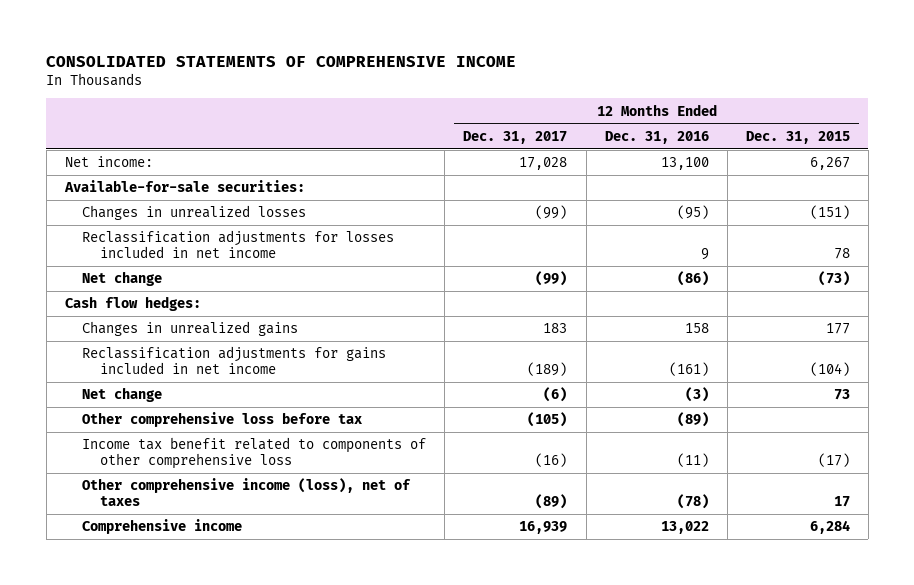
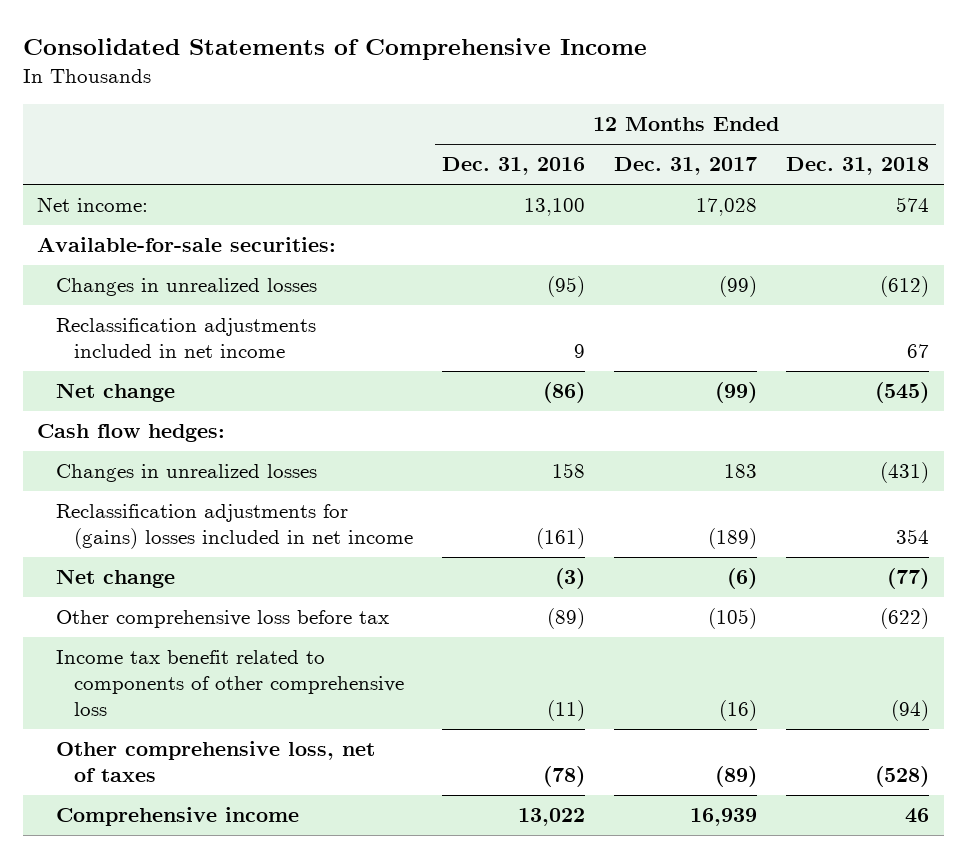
- CONSOLIDATED STATEMENTS OF COMPREHENSIVE INCOME
+ Consolidated Statements of Comprehensive Income
- | 12 Months Ended Dec. 31, 2017 | 12 Months Ended Dec. 31, 2016 | 12 Months Ended Dec. 31, 2015
+ | 12 Months Ended Dec. 31, 2016 | 12 Months Ended Dec. 31, 2017 | 12 Months Ended Dec. 31, 2018
- Reclassification adjustments for losses included in net income | | 9 | 78
+ Reclassification adjustments included in net income | 9 | | 67
- Changes in unrealized gains | 183 | 158 | 177
- Reclassification adjustments for gains included in net income | (189) | (161) | (104)
+ Changes in unrealized losses | 158 | 183 | (431)
+ Reclassification adjustments for (gains) losses included in net income | (161) | (189) | 354
- Other comprehensive income (loss), net of taxes | (89) | (78) | 17
+ Other comprehensive loss, net of taxes | (78) | (89) | (528)

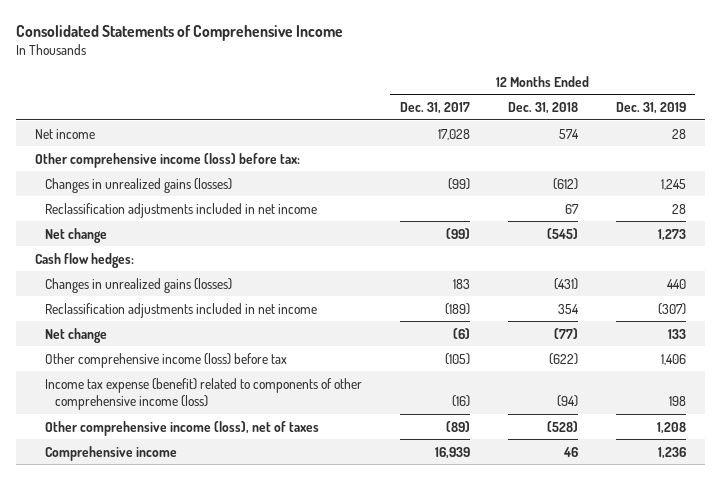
- | 12 Months Ended Dec. 31, 2016 | 12 Months Ended Dec. 31, 2017 | 12 Months Ended Dec. 31, 2018
+ | 12 Months Ended Dec. 31, 2017 | 12 Months Ended Dec. 31, 2018 | 12 Months Ended Dec. 31, 2019
- Net income: | 13,100 | 17,028 | 574
- Available-for-sale securities:
- Changes in unrealized losses | (95) | (99) | (612)
+ Net income | 17,028 | 574 | 28
+ Other comprehensive income (loss) before tax:
+ Changes in unrealized gains (losses) | (99) | (612) | 1,245
- Changes in unrealized losses | 158 | 183 | (431)
- Reclassification adjustments for (gains) losses included in net income | (161) | (189) | 354
+ Changes in unrealized gains (losses) | 183 | (431) | 440
+ Reclassification adjustments included in net income | (189) | 354 | (307)
- Other comprehensive loss before tax | (89) | (105) | (622)
- Income tax benefit related to components of other comprehensive loss | (11) | (16) | (94)
- Other comprehensive loss, net of taxes | (78) | (89) | (528)
+ Other comprehensive income (loss) before tax | (105) | (622) | 1,406
+ Income tax expense (benefit) related to components of other comprehensive income (loss) | (16) | (94) | 198
+ Other comprehensive income (loss), net of taxes | (89) | (528) | 1,208

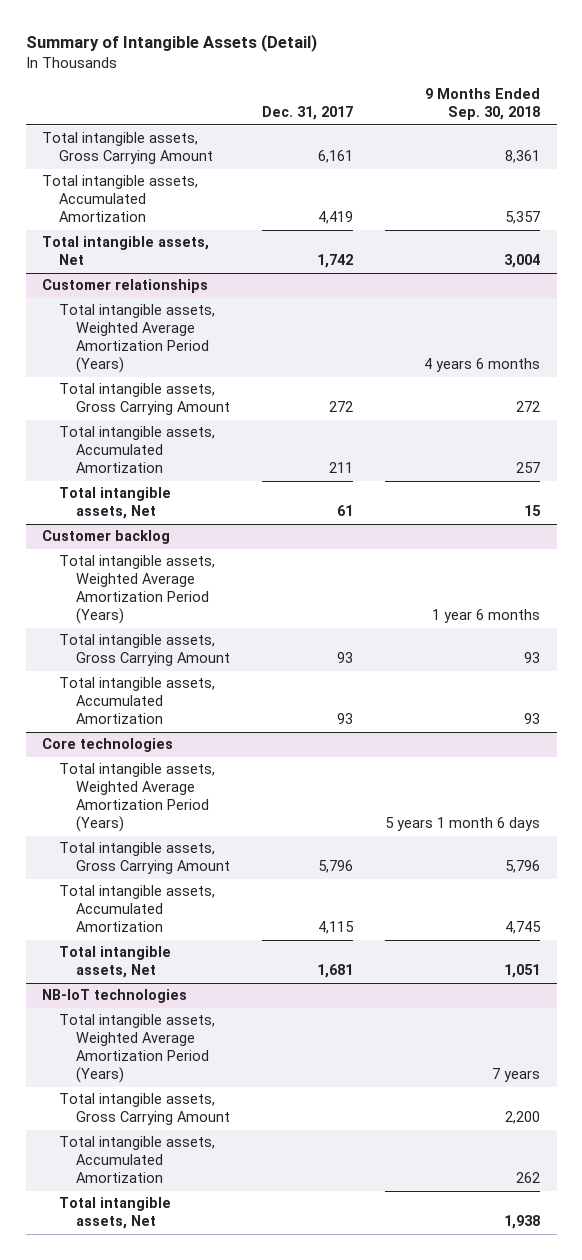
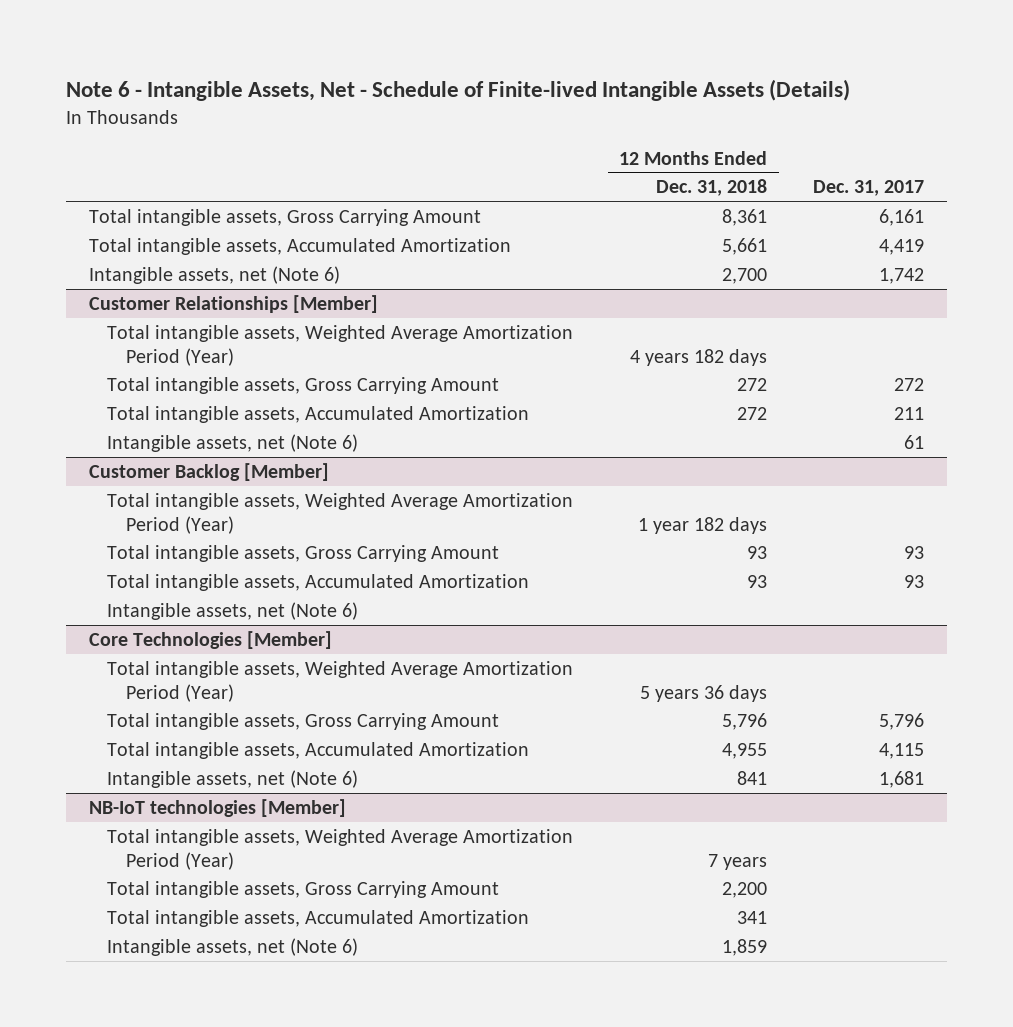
- Summary of Intangible Assets (Detail)
+ Note 6 - Intangible Assets, Net - Schedule of Finite-lived Intangible Assets (Details)
- | Dec. 31, 2017 | 9 Months Ended Sep. 30, 2018
+ | 12 Months Ended Dec. 31, 2018 | Dec. 31, 2017
- Total intangible assets, Net | 1,742 | 3,004
- Customer relationships
- Total intangible assets, Weighted Average Amortization Period (Years) | | 4 years 6 months
+ Intangible assets, net (Note 6) | 2,700 | 1,742
+ Customer Relationships [Member]
+ Total intangible assets, Weighted Average Amortization Period (Year) | 4 years 182 days |
- Total intangible assets, Net | 61 | 15
- Customer backlog
- Total intangible assets, Weighted Average Amortization Period (Years) | | 1 year 6 months
+ Intangible assets, net (Note 6) | | 61
+ Customer Backlog [Member]
+ Total intangible assets, Weighted Average Amortization Period (Year) | 1 year 182 days |
- Core technologies
- Total intangible assets, Weighted Average Amortization Period (Years) | | 5 years 1 month 6 days
+ Intangible assets, net (Note 6)
+ Core Technologies [Member]
+ Total intangible assets, Weighted Average Amortization Period (Year) | 5 years 36 days |
- Total intangible assets, Net | 1,681 | 1,051
- NB-IoT technologies
- Total intangible assets, Weighted Average Amortization Period (Years) | | 7 years
+ Intangible assets, net (Note 6) | 841 | 1,681
+ NB-IoT technologies [Member]
+ Total intangible assets, Weighted Average Amortization Period (Year) | 7 years |
- Total intangible assets, Net | | 1,938
+ Intangible assets, net (Note 6) | 1,859 |

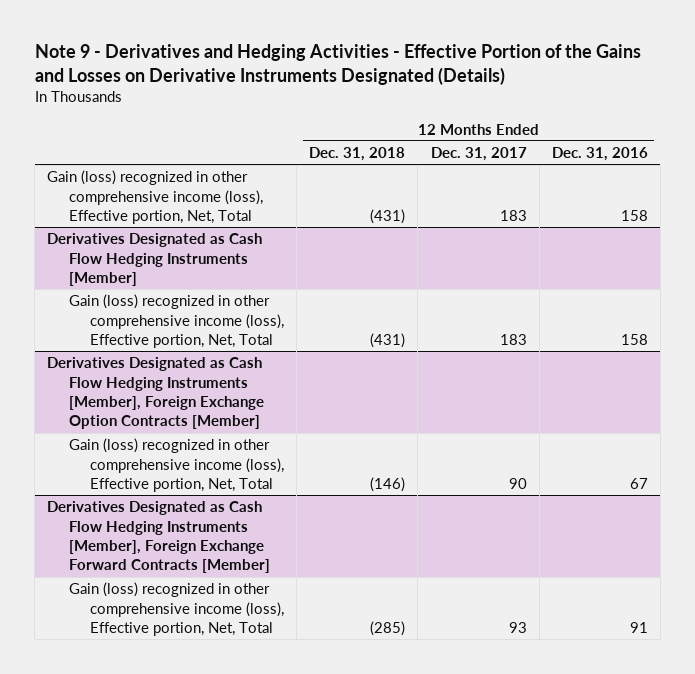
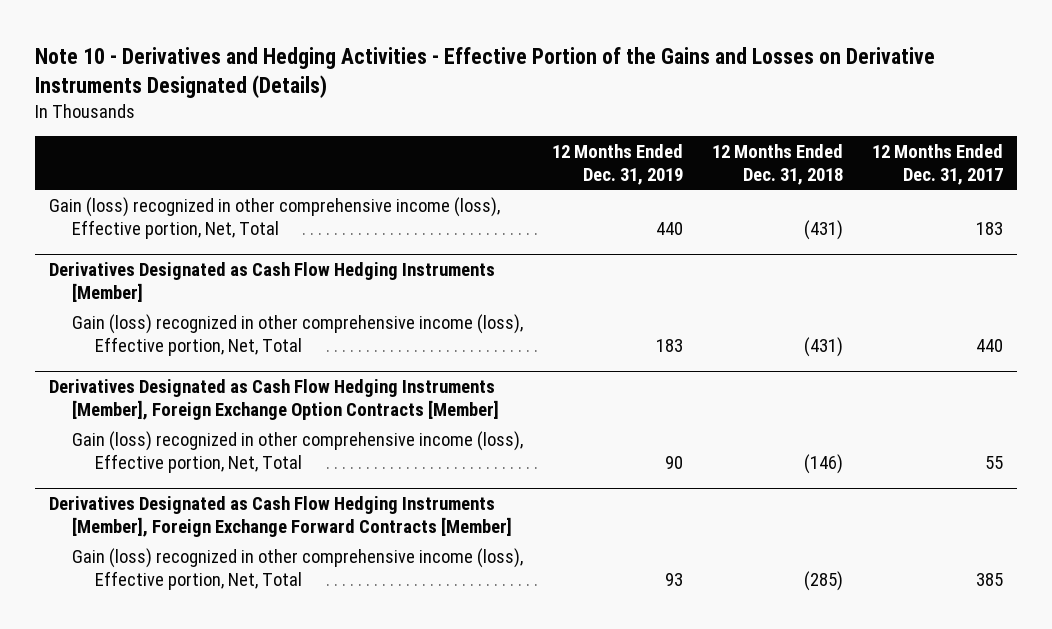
- Note 9 - Derivatives and Hedging Activities - Effective Portion of the Gains and Losses on Derivative Instruments Designated (Details)
+ Note 10 - Derivatives and Hedging Activities - Effective Portion of the Gains and Losses on Derivative Instruments Designated (Details)
- | 12 Months Ended Dec. 31, 2018 | 12 Months Ended Dec. 31, 2017 | 12 Months Ended Dec. 31, 2016
+ | 12 Months Ended Dec. 31, 2019 | 12 Months Ended Dec. 31, 2018 | 12 Months Ended Dec. 31, 2017
@ Derivatives Designated as Cash Flow Hedging Instruments [Member]
- Gain (loss) recognized in other comprehensive income (loss), Effective portion, Net, Total | (431) | 183 | 158
+ Gain (loss) recognized in other comprehensive income (loss), Effective portion, Net, Total | 183 | (431) | 440
@ Derivatives Designated as Cash Flow Hedging Instruments [Member], Foreign Exchange Option Contracts [Member]
- Gain (loss) recognized in other comprehensive income (loss), Effective portion, Net, Total | (146) | 90 | 67
+ Gain (loss) recognized in other comprehensive income (loss), Effective portion, Net, Total | 90 | (146) | 55
@ Derivatives Designated as Cash Flow Hedging Instruments [Member], Foreign Exchange Forward Contracts [Member]
- Gain (loss) recognized in other comprehensive income (loss), Effective portion, Net, Total | (285) | 93 | 91
+ Gain (loss) recognized in other comprehensive income (loss), Effective portion, Net, Total | 93 | (285) | 385

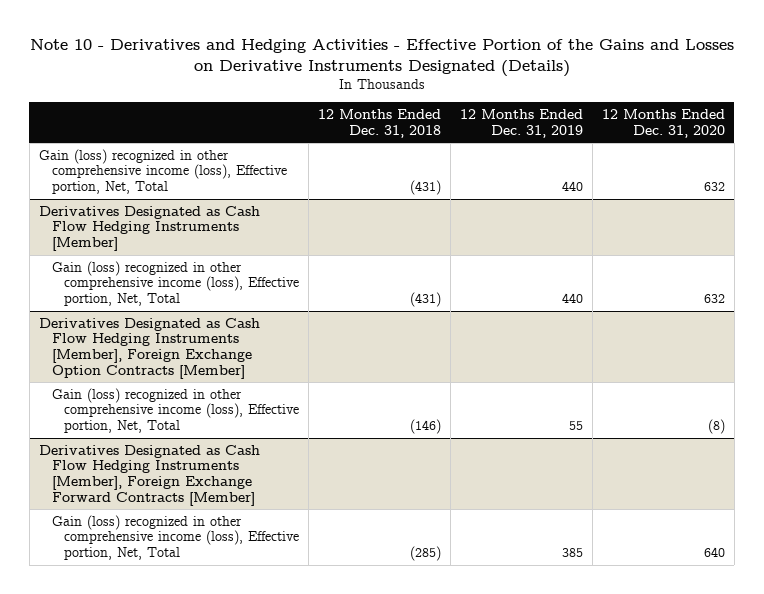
- | 12 Months Ended Dec. 31, 2019 | 12 Months Ended Dec. 31, 2018 | 12 Months Ended Dec. 31, 2017
+ | 12 Months Ended Dec. 31, 2018 | 12 Months Ended Dec. 31, 2019 | 12 Months Ended Dec. 31, 2020
@ Derivatives Designated as Cash Flow Hedging Instruments [Member]
- Gain (loss) recognized in other comprehensive income (loss), Effective portion, Net, Total | 183 | (431) | 440
+ Gain (loss) recognized in other comprehensive income (loss), Effective portion, Net, Total | (431) | 440 | 632
@ Derivatives Designated as Cash Flow Hedging Instruments [Member], Foreign Exchange Option Contracts [Member]
- Gain (loss) recognized in other comprehensive income (loss), Effective portion, Net, Total | 90 | (146) | 55
+ Gain (loss) recognized in other comprehensive income (loss), Effective portion, Net, Total | (146) | 55 | (8)
@ Derivatives Designated as Cash Flow Hedging Instruments [Member], Foreign Exchange Forward Contracts [Member]
- Gain (loss) recognized in other comprehensive income (loss), Effective portion, Net, Total | 93 | (285) | 385
+ Gain (loss) recognized in other comprehensive income (loss), Effective portion, Net, Total | (285) | 385 | 640

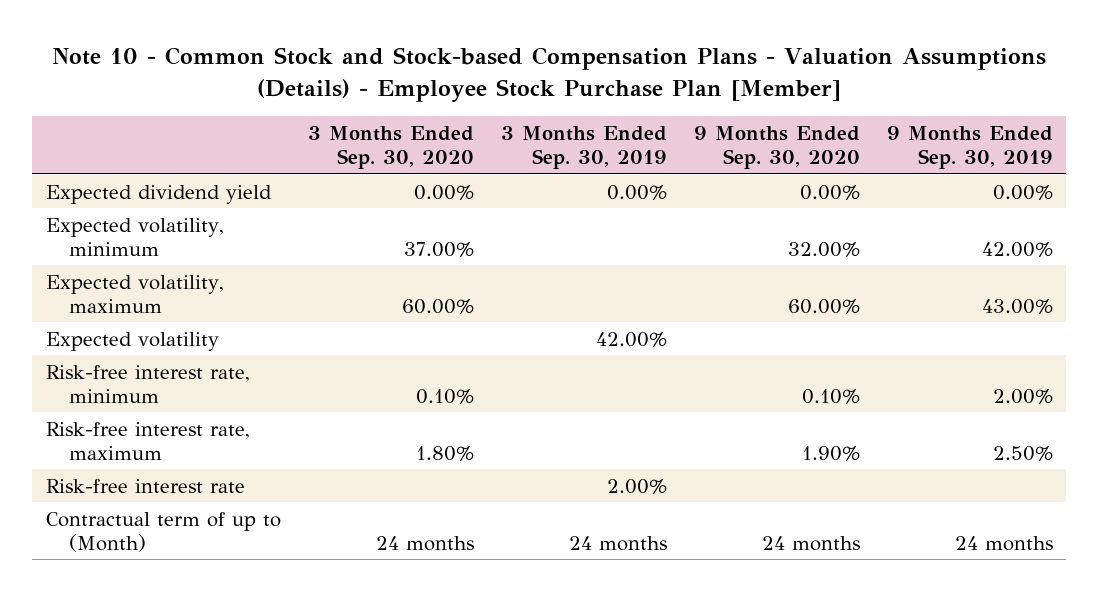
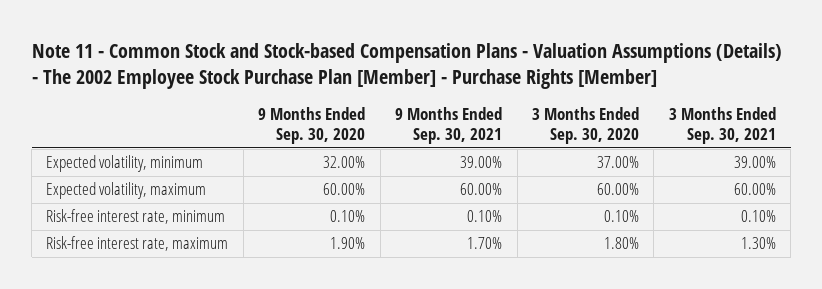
- Note 10 - Common Stock and Stock-based Compensation Plans - Valuation Assumptions (Details) - Employee Stock Purchase Plan [Member]
+ Note 11 - Common Stock and Stock-based Compensation Plans - Valuation Assumptions (Details) - The 2002 Employee Stock Purchase Plan [Member] - Purchase Rights [Member]
- | 3 Months Ended Sep. 30, 2020 | 3 Months Ended Sep. 30, 2019 | 9 Months Ended Sep. 30, 2020 | 9 Months Ended Sep. 30, 2019
+ | 9 Months Ended Sep. 30, 2020 | 9 Months Ended Sep. 30, 2021 | 3 Months Ended Sep. 30, 2020 | 3 Months Ended Sep. 30, 2021
- Expected dividend yield | 0.00% | 0.00% | 0.00% | 0.00%
- Expected volatility | | 42.00% | |
- Risk-free interest rate | | 2.00% | |
- Contractual term of up to (Month) | 24 months | 24 months | 24 months | 24 months

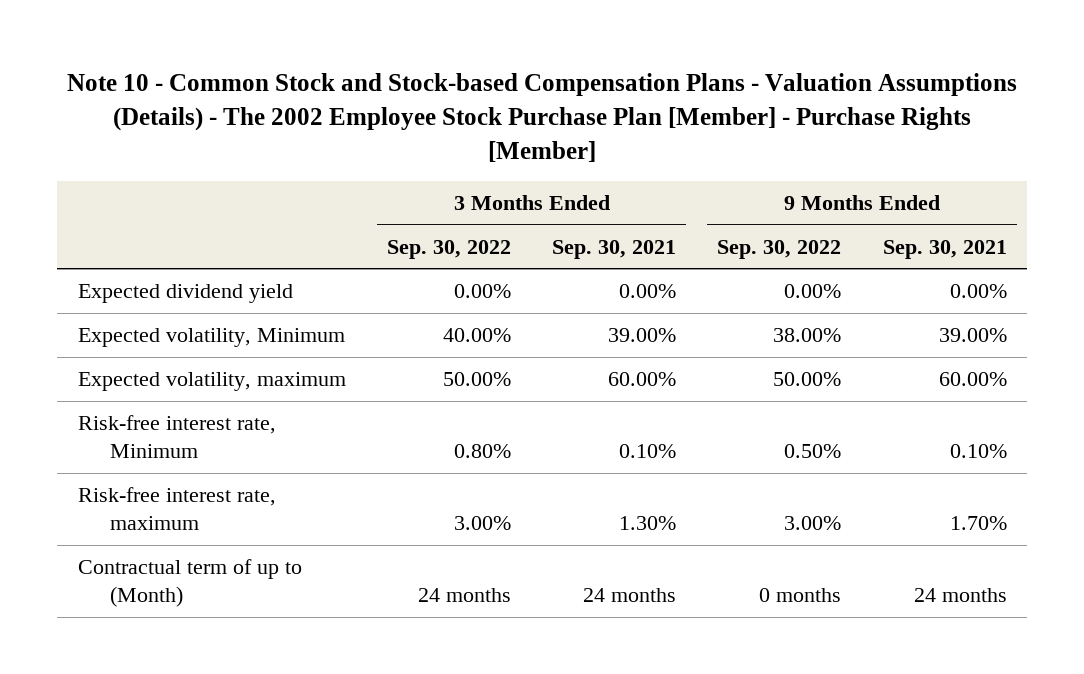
- Note 11 - Common Stock and Stock-based Compensation Plans - Valuation Assumptions (Details) - The 2002 Employee Stock Purchase Plan [Member] - Purchase Rights [Member]
+ Note 10 - Common Stock and Stock-based Compensation Plans - Valuation Assumptions (Details) - The 2002 Employee Stock Purchase Plan [Member] - Purchase Rights [Member]
- | 9 Months Ended Sep. 30, 2020 | 9 Months Ended Sep. 30, 2021 | 3 Months Ended Sep. 30, 2020 | 3 Months Ended Sep. 30, 2021
+ | 3 Months Ended Sep. 30, 2022 | 3 Months Ended Sep. 30, 2021 | 9 Months Ended Sep. 30, 2022 | 9 Months Ended Sep. 30, 2021
- Expected volatility, minimum | 32.00% | 39.00% | 37.00% | 39.00%
+ Expected dividend yield | 0.00% | 0.00% | 0.00% | 0.00%
+ Expected volatility, Minimum | 40.00% | 39.00% | 38.00% | 39.00%
- Risk-free interest rate, minimum | 0.10% | 0.10% | 0.10% | 0.10%
+ Risk-free interest rate, Minimum | 0.80% | 0.10% | 0.50% | 0.10%
+ Contractual term of up to (Month) | 24 months | 24 months | 0 months | 24 months

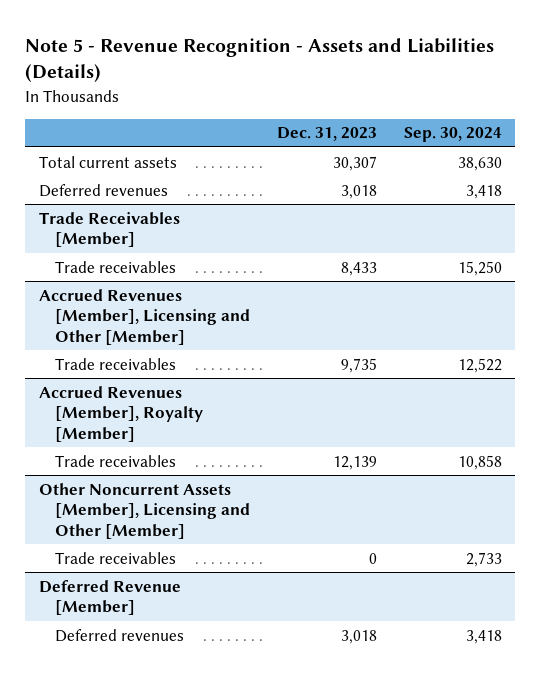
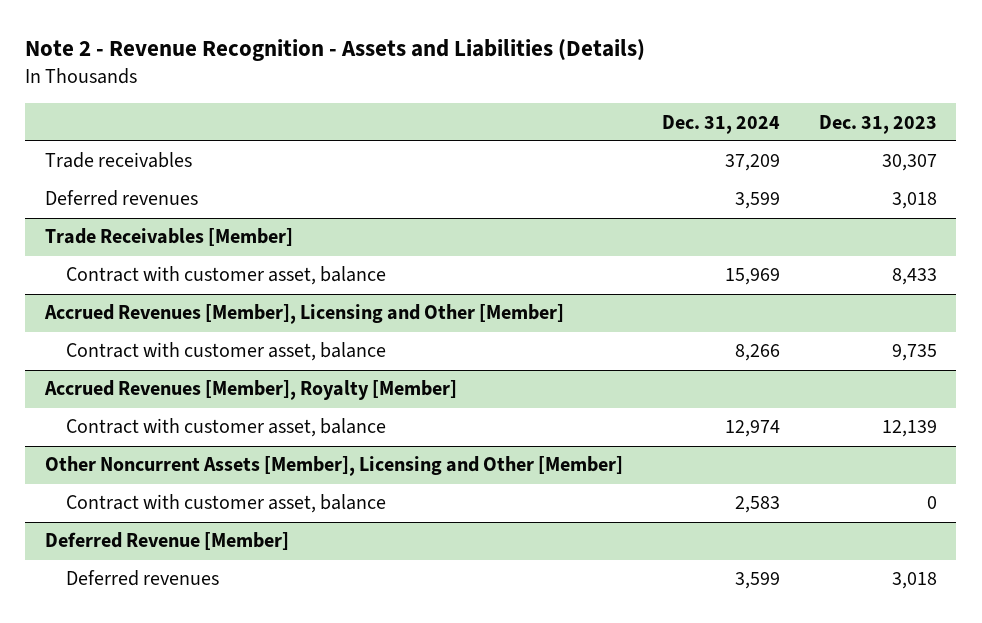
- Note 5 - Revenue Recognition - Assets and Liabilities (Details)
+ Note 2 - Revenue Recognition - Assets and Liabilities (Details)
- | Dec. 31, 2023 | Sep. 30, 2024
+ | Dec. 31, 2024 | Dec. 31, 2023
- Total current assets | 30,307 | 38,630
+ Trade receivables | 37,209 | 30,307
@ Trade Receivables [Member]
- Trade receivables | 8,433 | 15,250
+ Contract with customer asset, balance | 15,969 | 8,433
@ Accrued Revenues [Member], Licensing and Other [Member]
- Trade receivables | 9,735 | 12,522
+ Contract with customer asset, balance | 8,266 | 9,735
@ Accrued Revenues [Member], Royalty [Member]
- Trade receivables | 12,139 | 10,858
+ Contract with customer asset, balance | 12,974 | 12,139
@ Other Noncurrent Assets [Member], Licensing and Other [Member]
- Trade receivables | 0 | 2,733
+ Contract with customer asset, balance | 2,583 | 0

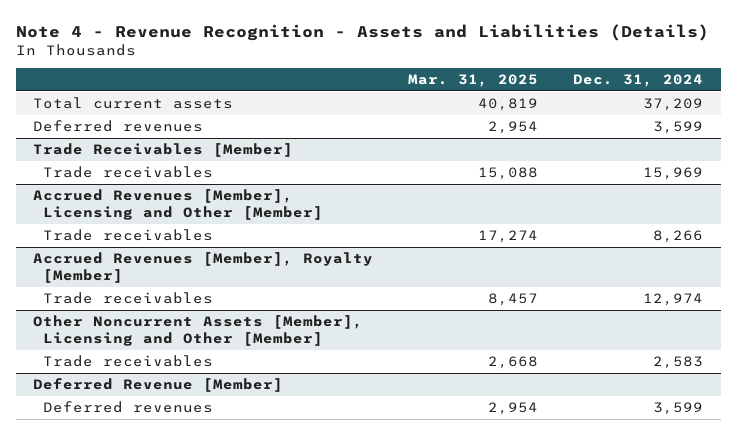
- Note 2 - Revenue Recognition - Assets and Liabilities (Details)
+ Note 4 - Revenue Recognition - Assets and Liabilities (Details)
- | Dec. 31, 2024 | Dec. 31, 2023
+ | Mar. 31, 2025 | Dec. 31, 2024
- Trade receivables | 37,209 | 30,307
+ Total current assets | 40,819 | 37,209
@ Trade Receivables [Member]
- Contract with customer asset, balance | 15,969 | 8,433
+ Trade receivables | 15,088 | 15,969
@ Accrued Revenues [Member], Licensing and Other [Member]
- Contract with customer asset, balance | 8,266 | 9,735
+ Trade receivables | 17,274 | 8,266
@ Accrued Revenues [Member], Royalty [Member]
- Contract with customer asset, balance | 12,974 | 12,139
+ Trade receivables | 8,457 | 12,974
@ Other Noncurrent Assets [Member], Licensing and Other [Member]
- Contract with customer asset, balance | 2,583 | 0
+ Trade receivables | 2,668 | 2,583

